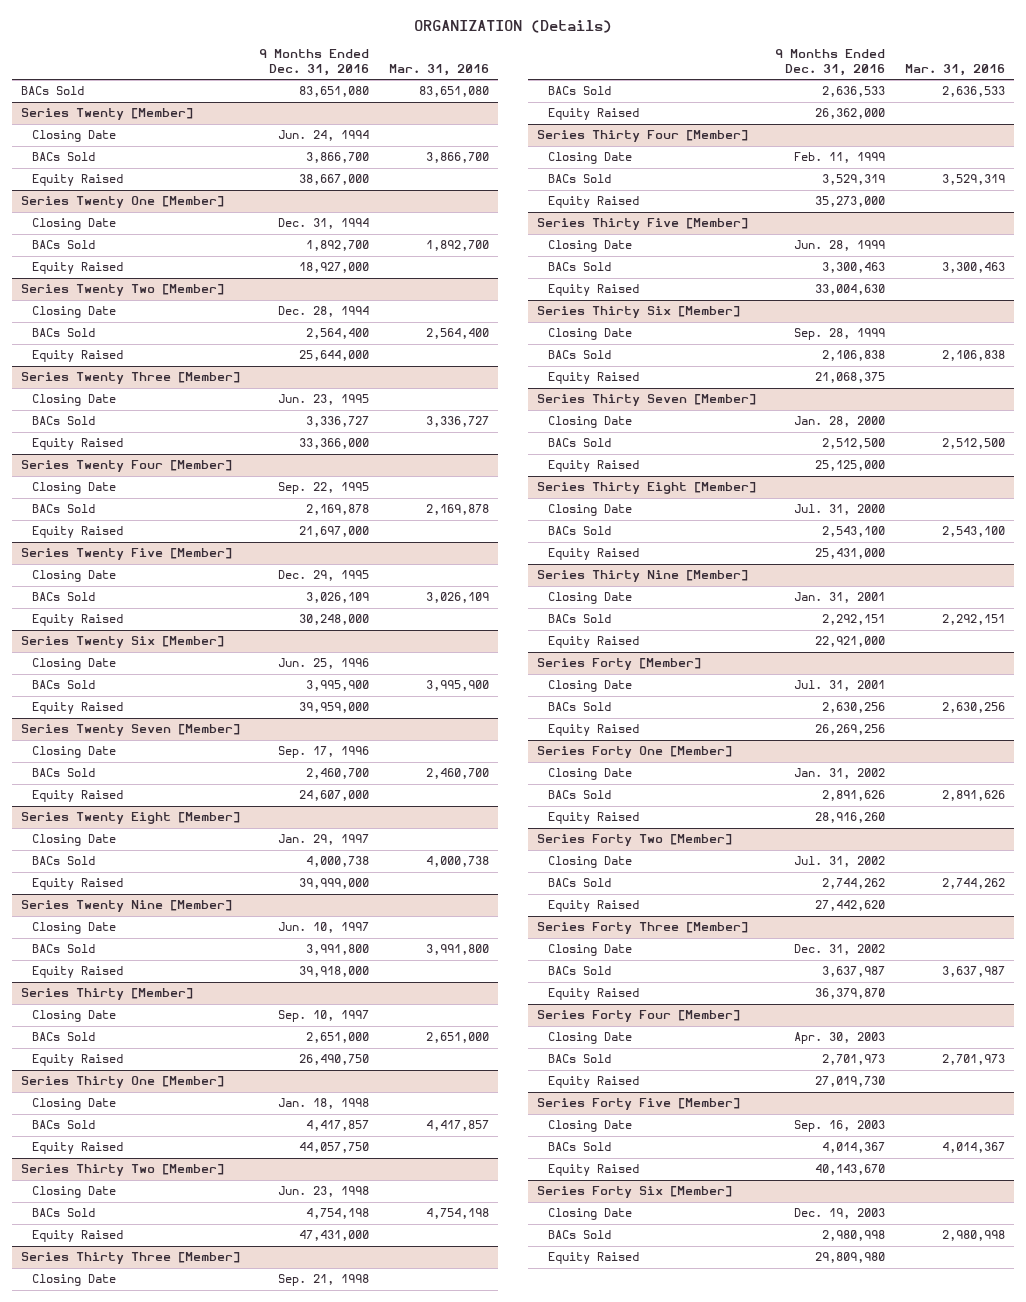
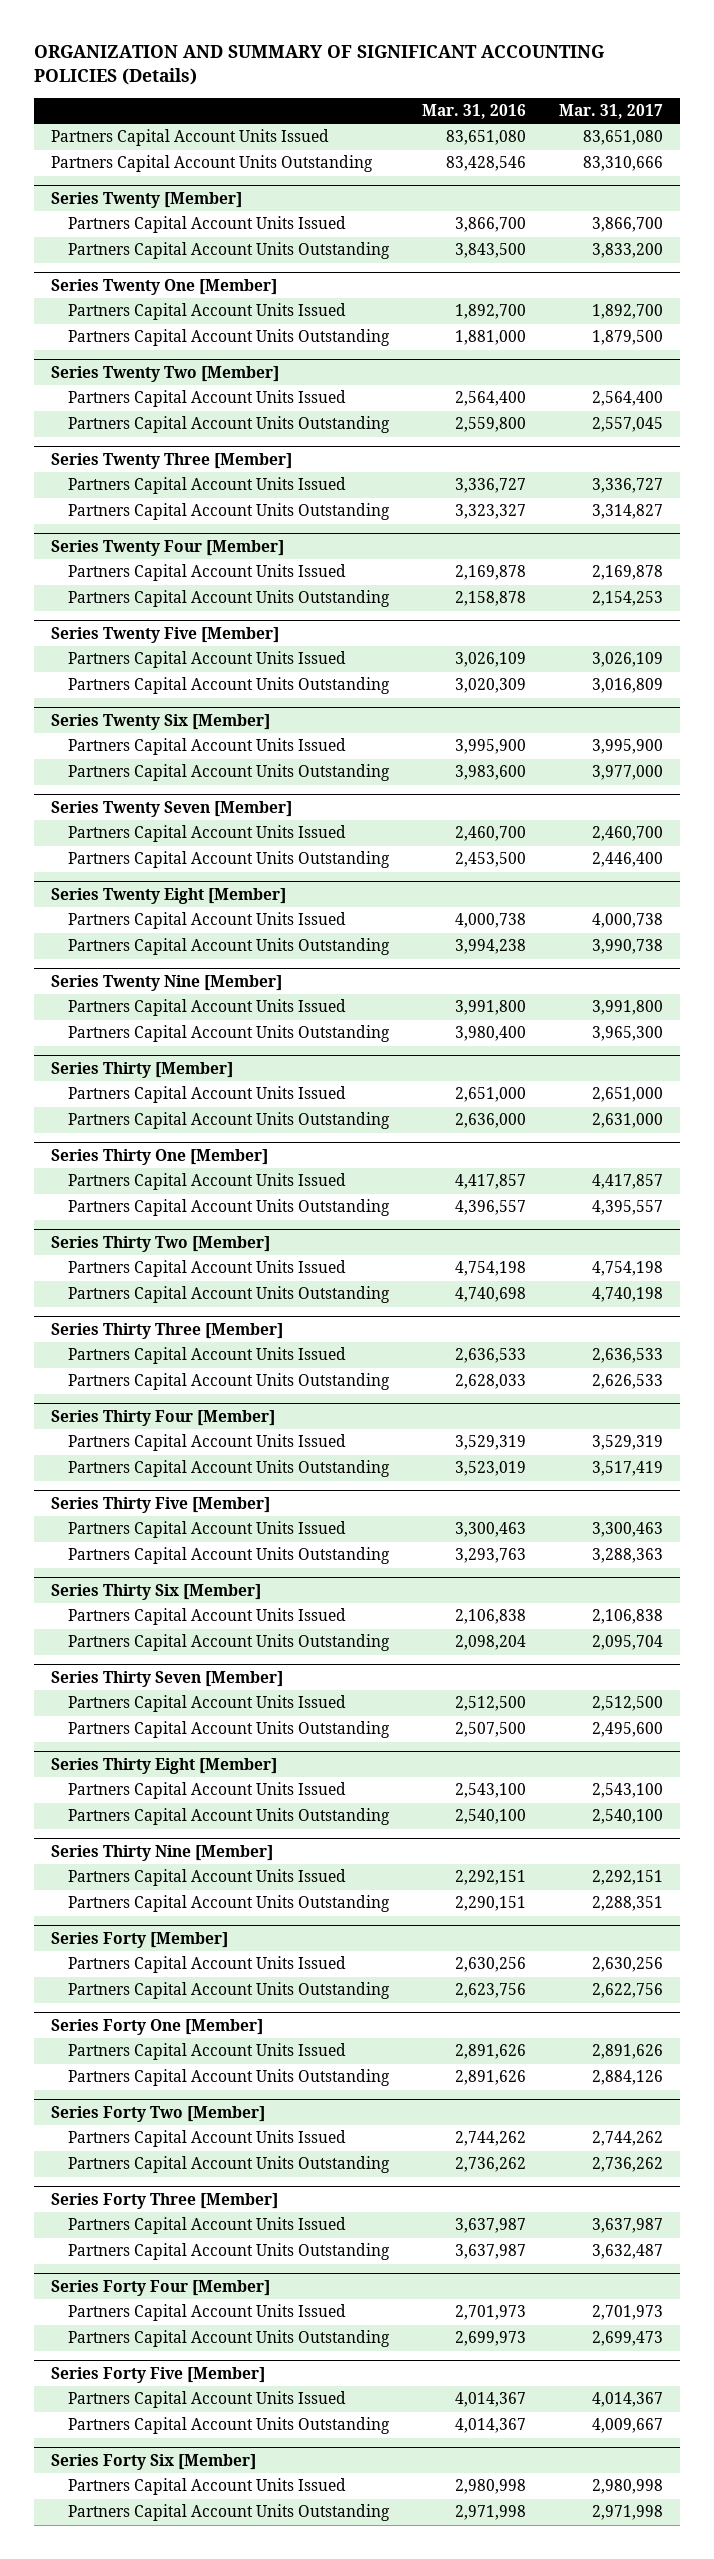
- ORGANIZATION (Details)
+ ORGANIZATION AND SUMMARY OF SIGNIFICANT ACCOUNTING POLICIES (Details)
- | 9 Months Ended Dec. 31, 2016 | Mar. 31, 2016
+ | Mar. 31, 2016 | Mar. 31, 2017
- BACs Sold | 83,651,080 | 83,651,080
+ Partners Capital Account Units Issued | 83,651,080 | 83,651,080
+ Partners Capital Account Units Outstanding | 83,428,546 | 83,310,666
@ Series Twenty [Member]
- Closing Date | Jun. 24, 1994 |
- BACs Sold | 3,866,700 | 3,866,700
- Equity Raised | 38,667,000 |
+ Partners Capital Account Units Issued | 3,866,700 | 3,866,700
+ Partners Capital Account Units Outstanding | 3,843,500 | 3,833,200
@ Series Twenty One [Member]
- Closing Date | Dec. 31, 1994 |
- BACs Sold | 1,892,700 | 1,892,700
- Equity Raised | 18,927,000 |
+ Partners Capital Account Units Issued | 1,892,700 | 1,892,700
+ Partners Capital Account Units Outstanding | 1,881,000 | 1,879,500
@ Series Twenty Two [Member]
- Closing Date | Dec. 28, 1994 |
- BACs Sold | 2,564,400 | 2,564,400
- Equity Raised | 25,644,000 |
+ Partners Capital Account Units Issued | 2,564,400 | 2,564,400
+ Partners Capital Account Units Outstanding | 2,559,800 | 2,557,045
@ Series Twenty Three [Member]
- Closing Date | Jun. 23, 1995 |
- BACs Sold | 3,336,727 | 3,336,727
- Equity Raised | 33,366,000 |
+ Partners Capital Account Units Issued | 3,336,727 | 3,336,727
+ Partners Capital Account Units Outstanding | 3,323,327 | 3,314,827
@ Series Twenty Four [Member]
- Closing Date | Sep. 22, 1995 |
- BACs Sold | 2,169,878 | 2,169,878
- Equity Raised | 21,697,000 |
+ Partners Capital Account Units Issued | 2,169,878 | 2,169,878
+ Partners Capital Account Units Outstanding | 2,158,878 | 2,154,253
@ Series Twenty Five [Member]
- Closing Date | Dec. 29, 1995 |
- BACs Sold | 3,026,109 | 3,026,109
- Equity Raised | 30,248,000 |
+ Partners Capital Account Units Issued | 3,026,109 | 3,026,109
+ Partners Capital Account Units Outstanding | 3,020,309 | 3,016,809
@ Series Twenty Six [Member]
- Closing Date | Jun. 25, 1996 |
- BACs Sold | 3,995,900 | 3,995,900
- Equity Raised | 39,959,000 |
+ Partners Capital Account Units Issued | 3,995,900 | 3,995,900
+ Partners Capital Account Units Outstanding | 3,983,600 | 3,977,000
@ Series Twenty Seven [Member]
- Closing Date | Sep. 17, 1996 |
- BACs Sold | 2,460,700 | 2,460,700
- Equity Raised | 24,607,000 |
+ Partners Capital Account Units Issued | 2,460,700 | 2,460,700
+ Partners Capital Account Units Outstanding | 2,453,500 | 2,446,400
@ Series Twenty Eight [Member]
- Closing Date | Jan. 29, 1997 |
- BACs Sold | 4,000,738 | 4,000,738
- Equity Raised | 39,999,000 |
+ Partners Capital Account Units Issued | 4,000,738 | 4,000,738
+ Partners Capital Account Units Outstanding | 3,994,238 | 3,990,738
@ Series Twenty Nine [Member]
- Closing Date | Jun. 10, 1997 |
- BACs Sold | 3,991,800 | 3,991,800
- Equity Raised | 39,918,000 |
+ Partners Capital Account Units Issued | 3,991,800 | 3,991,800
+ Partners Capital Account Units Outstanding | 3,980,400 | 3,965,300
@ Series Thirty [Member]
- Closing Date | Sep. 10, 1997 |
- BACs Sold | 2,651,000 | 2,651,000
- Equity Raised | 26,490,750 |
+ Partners Capital Account Units Issued | 2,651,000 | 2,651,000
+ Partners Capital Account Units Outstanding | 2,636,000 | 2,631,000
@ Series Thirty One [Member]
- Closing Date | Jan. 18, 1998 |
- BACs Sold | 4,417,857 | 4,417,857
- Equity Raised | 44,057,750 |
+ Partners Capital Account Units Issued | 4,417,857 | 4,417,857
+ Partners Capital Account Units Outstanding | 4,396,557 | 4,395,557
@ Series Thirty Two [Member]
- Closing Date | Jun. 23, 1998 |
- BACs Sold | 4,754,198 | 4,754,198
- Equity Raised | 47,431,000 |
+ Partners Capital Account Units Issued | 4,754,198 | 4,754,198
+ Partners Capital Account Units Outstanding | 4,740,698 | 4,740,198
@ Series Thirty Three [Member]
- Closing Date | Sep. 21, 1998 |
- BACs Sold | 2,636,533 | 2,636,533
- Equity Raised | 26,362,000 |
+ Partners Capital Account Units Issued | 2,636,533 | 2,636,533
+ Partners Capital Account Units Outstanding | 2,628,033 | 2,626,533
@ Series Thirty Four [Member]
- Closing Date | Feb. 11, 1999 |
- BACs Sold | 3,529,319 | 3,529,319
- Equity Raised | 35,273,000 |
+ Partners Capital Account Units Issued | 3,529,319 | 3,529,319
+ Partners Capital Account Units Outstanding | 3,523,019 | 3,517,419
@ Series Thirty Five [Member]
- Closing Date | Jun. 28, 1999 |
- BACs Sold | 3,300,463 | 3,300,463
- Equity Raised | 33,004,630 |
+ Partners Capital Account Units Issued | 3,300,463 | 3,300,463
+ Partners Capital Account Units Outstanding | 3,293,763 | 3,288,363
@ Series Thirty Six [Member]
- Closing Date | Sep. 28, 1999 |
- BACs Sold | 2,106,838 | 2,106,838
- Equity Raised | 21,068,375 |
+ Partners Capital Account Units Issued | 2,106,838 | 2,106,838
+ Partners Capital Account Units Outstanding | 2,098,204 | 2,095,704
@ Series Thirty Seven [Member]
- Closing Date | Jan. 28, 2000 |
- BACs Sold | 2,512,500 | 2,512,500
- Equity Raised | 25,125,000 |
+ Partners Capital Account Units Issued | 2,512,500 | 2,512,500
+ Partners Capital Account Units Outstanding | 2,507,500 | 2,495,600
@ Series Thirty Eight [Member]
- Closing Date | Jul. 31, 2000 |
- BACs Sold | 2,543,100 | 2,543,100
- Equity Raised | 25,431,000 |
+ Partners Capital Account Units Issued | 2,543,100 | 2,543,100
+ Partners Capital Account Units Outstanding | 2,540,100 | 2,540,100
@ Series Thirty Nine [Member]
- Closing Date | Jan. 31, 2001 |
- BACs Sold | 2,292,151 | 2,292,151
- Equity Raised | 22,921,000 |
+ Partners Capital Account Units Issued | 2,292,151 | 2,292,151
+ Partners Capital Account Units Outstanding | 2,290,151 | 2,288,351
@ Series Forty [Member]
- Closing Date | Jul. 31, 2001 |
- BACs Sold | 2,630,256 | 2,630,256
- Equity Raised | 26,269,256 |
+ Partners Capital Account Units Issued | 2,630,256 | 2,630,256
+ Partners Capital Account Units Outstanding | 2,623,756 | 2,622,756
@ Series Forty One [Member]
- Closing Date | Jan. 31, 2002 |
- BACs Sold | 2,891,626 | 2,891,626
- Equity Raised | 28,916,260 |
+ Partners Capital Account Units Issued | 2,891,626 | 2,891,626
+ Partners Capital Account Units Outstanding | 2,891,626 | 2,884,126
@ Series Forty Two [Member]
- Closing Date | Jul. 31, 2002 |
- BACs Sold | 2,744,262 | 2,744,262
- Equity Raised | 27,442,620 |
+ Partners Capital Account Units Issued | 2,744,262 | 2,744,262
+ Partners Capital Account Units Outstanding | 2,736,262 | 2,736,262
@ Series Forty Three [Member]
- Closing Date | Dec. 31, 2002 |
- BACs Sold | 3,637,987 | 3,637,987
- Equity Raised | 36,379,870 |
+ Partners Capital Account Units Issued | 3,637,987 | 3,637,987
+ Partners Capital Account Units Outstanding | 3,637,987 | 3,632,487
@ Series Forty Four [Member]
- Closing Date | Apr. 30, 2003 |
- BACs Sold | 2,701,973 | 2,701,973
- Equity Raised | 27,019,730 |
+ Partners Capital Account Units Issued | 2,701,973 | 2,701,973
+ Partners Capital Account Units Outstanding | 2,699,973 | 2,699,473
@ Series Forty Five [Member]
- Closing Date | Sep. 16, 2003 |
- BACs Sold | 4,014,367 | 4,014,367
- Equity Raised | 40,143,670 |
+ Partners Capital Account Units Issued | 4,014,367 | 4,014,367
+ Partners Capital Account Units Outstanding | 4,014,367 | 4,009,667
@ Series Forty Six [Member]
- Closing Date | Dec. 19, 2003 |
- BACs Sold | 2,980,998 | 2,980,998
- Equity Raised | 29,809,980 |
+ Partners Capital Account Units Issued | 2,980,998 | 2,980,998
+ Partners Capital Account Units Outstanding | 2,971,998 | 2,971,998

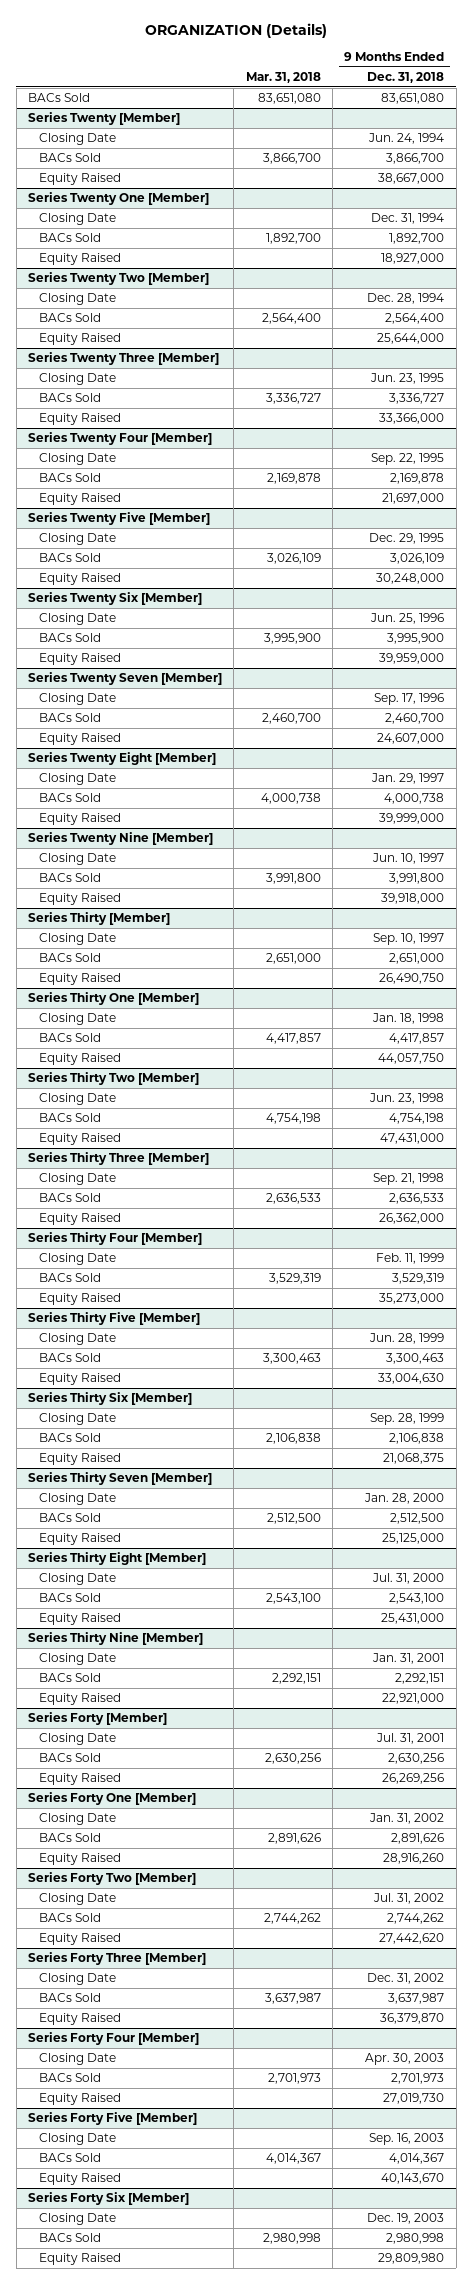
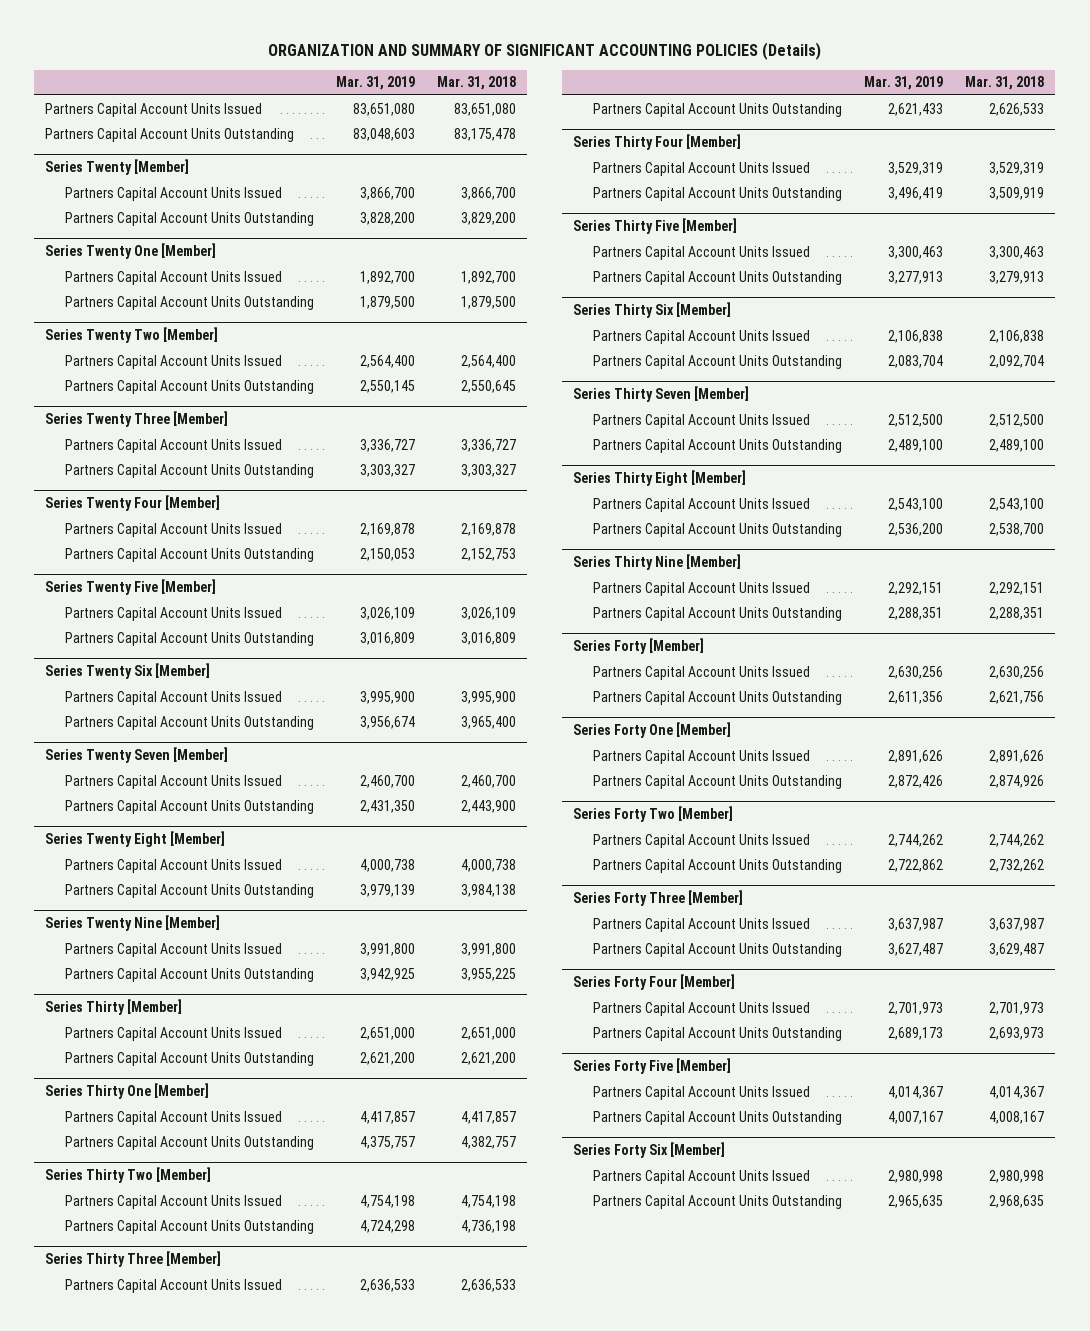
- ORGANIZATION (Details)
+ ORGANIZATION AND SUMMARY OF SIGNIFICANT ACCOUNTING POLICIES (Details)
- | Mar. 31, 2018 | 9 Months Ended Dec. 31, 2018
+ | Mar. 31, 2019 | Mar. 31, 2018
- BACs Sold | 83,651,080 | 83,651,080
+ Partners Capital Account Units Issued | 83,651,080 | 83,651,080
+ Partners Capital Account Units Outstanding | 83,048,603 | 83,175,478
@ Series Twenty [Member]
- Closing Date | | Jun. 24, 1994
- BACs Sold | 3,866,700 | 3,866,700
- Equity Raised | | 38,667,000
+ Partners Capital Account Units Issued | 3,866,700 | 3,866,700
+ Partners Capital Account Units Outstanding | 3,828,200 | 3,829,200
@ Series Twenty One [Member]
- Closing Date | | Dec. 31, 1994
- BACs Sold | 1,892,700 | 1,892,700
- Equity Raised | | 18,927,000
+ Partners Capital Account Units Issued | 1,892,700 | 1,892,700
+ Partners Capital Account Units Outstanding | 1,879,500 | 1,879,500
@ Series Twenty Two [Member]
- Closing Date | | Dec. 28, 1994
- BACs Sold | 2,564,400 | 2,564,400
- Equity Raised | | 25,644,000
+ Partners Capital Account Units Issued | 2,564,400 | 2,564,400
+ Partners Capital Account Units Outstanding | 2,550,145 | 2,550,645
@ Series Twenty Three [Member]
- Closing Date | | Jun. 23, 1995
- BACs Sold | 3,336,727 | 3,336,727
- Equity Raised | | 33,366,000
+ Partners Capital Account Units Issued | 3,336,727 | 3,336,727
+ Partners Capital Account Units Outstanding | 3,303,327 | 3,303,327
@ Series Twenty Four [Member]
- Closing Date | | Sep. 22, 1995
- BACs Sold | 2,169,878 | 2,169,878
- Equity Raised | | 21,697,000
+ Partners Capital Account Units Issued | 2,169,878 | 2,169,878
+ Partners Capital Account Units Outstanding | 2,150,053 | 2,152,753
@ Series Twenty Five [Member]
- Closing Date | | Dec. 29, 1995
- BACs Sold | 3,026,109 | 3,026,109
- Equity Raised | | 30,248,000
+ Partners Capital Account Units Issued | 3,026,109 | 3,026,109
+ Partners Capital Account Units Outstanding | 3,016,809 | 3,016,809
@ Series Twenty Six [Member]
- Closing Date | | Jun. 25, 1996
- BACs Sold | 3,995,900 | 3,995,900
- Equity Raised | | 39,959,000
+ Partners Capital Account Units Issued | 3,995,900 | 3,995,900
+ Partners Capital Account Units Outstanding | 3,956,674 | 3,965,400
@ Series Twenty Seven [Member]
- Closing Date | | Sep. 17, 1996
- BACs Sold | 2,460,700 | 2,460,700
- Equity Raised | | 24,607,000
+ Partners Capital Account Units Issued | 2,460,700 | 2,460,700
+ Partners Capital Account Units Outstanding | 2,431,350 | 2,443,900
@ Series Twenty Eight [Member]
- Closing Date | | Jan. 29, 1997
- BACs Sold | 4,000,738 | 4,000,738
- Equity Raised | | 39,999,000
+ Partners Capital Account Units Issued | 4,000,738 | 4,000,738
+ Partners Capital Account Units Outstanding | 3,979,139 | 3,984,138
@ Series Twenty Nine [Member]
- Closing Date | | Jun. 10, 1997
- BACs Sold | 3,991,800 | 3,991,800
- Equity Raised | | 39,918,000
+ Partners Capital Account Units Issued | 3,991,800 | 3,991,800
+ Partners Capital Account Units Outstanding | 3,942,925 | 3,955,225
@ Series Thirty [Member]
- Closing Date | | Sep. 10, 1997
- BACs Sold | 2,651,000 | 2,651,000
- Equity Raised | | 26,490,750
+ Partners Capital Account Units Issued | 2,651,000 | 2,651,000
+ Partners Capital Account Units Outstanding | 2,621,200 | 2,621,200
@ Series Thirty One [Member]
- Closing Date | | Jan. 18, 1998
- BACs Sold | 4,417,857 | 4,417,857
- Equity Raised | | 44,057,750
+ Partners Capital Account Units Issued | 4,417,857 | 4,417,857
+ Partners Capital Account Units Outstanding | 4,375,757 | 4,382,757
@ Series Thirty Two [Member]
- Closing Date | | Jun. 23, 1998
- BACs Sold | 4,754,198 | 4,754,198
- Equity Raised | | 47,431,000
+ Partners Capital Account Units Issued | 4,754,198 | 4,754,198
+ Partners Capital Account Units Outstanding | 4,724,298 | 4,736,198
@ Series Thirty Three [Member]
- Closing Date | | Sep. 21, 1998
- BACs Sold | 2,636,533 | 2,636,533
- Equity Raised | | 26,362,000
+ Partners Capital Account Units Issued | 2,636,533 | 2,636,533
+ Partners Capital Account Units Outstanding | 2,621,433 | 2,626,533
@ Series Thirty Four [Member]
- Closing Date | | Feb. 11, 1999
- BACs Sold | 3,529,319 | 3,529,319
- Equity Raised | | 35,273,000
+ Partners Capital Account Units Issued | 3,529,319 | 3,529,319
+ Partners Capital Account Units Outstanding | 3,496,419 | 3,509,919
@ Series Thirty Five [Member]
- Closing Date | | Jun. 28, 1999
- BACs Sold | 3,300,463 | 3,300,463
- Equity Raised | | 33,004,630
+ Partners Capital Account Units Issued | 3,300,463 | 3,300,463
+ Partners Capital Account Units Outstanding | 3,277,913 | 3,279,913
@ Series Thirty Six [Member]
- Closing Date | | Sep. 28, 1999
- BACs Sold | 2,106,838 | 2,106,838
- Equity Raised | | 21,068,375
+ Partners Capital Account Units Issued | 2,106,838 | 2,106,838
+ Partners Capital Account Units Outstanding | 2,083,704 | 2,092,704
@ Series Thirty Seven [Member]
- Closing Date | | Jan. 28, 2000
- BACs Sold | 2,512,500 | 2,512,500
- Equity Raised | | 25,125,000
+ Partners Capital Account Units Issued | 2,512,500 | 2,512,500
+ Partners Capital Account Units Outstanding | 2,489,100 | 2,489,100
@ Series Thirty Eight [Member]
- Closing Date | | Jul. 31, 2000
- BACs Sold | 2,543,100 | 2,543,100
- Equity Raised | | 25,431,000
+ Partners Capital Account Units Issued | 2,543,100 | 2,543,100
+ Partners Capital Account Units Outstanding | 2,536,200 | 2,538,700
@ Series Thirty Nine [Member]
- Closing Date | | Jan. 31, 2001
- BACs Sold | 2,292,151 | 2,292,151
- Equity Raised | | 22,921,000
+ Partners Capital Account Units Issued | 2,292,151 | 2,292,151
+ Partners Capital Account Units Outstanding | 2,288,351 | 2,288,351
@ Series Forty [Member]
- Closing Date | | Jul. 31, 2001
- BACs Sold | 2,630,256 | 2,630,256
- Equity Raised | | 26,269,256
+ Partners Capital Account Units Issued | 2,630,256 | 2,630,256
+ Partners Capital Account Units Outstanding | 2,611,356 | 2,621,756
@ Series Forty One [Member]
- Closing Date | | Jan. 31, 2002
- BACs Sold | 2,891,626 | 2,891,626
- Equity Raised | | 28,916,260
+ Partners Capital Account Units Issued | 2,891,626 | 2,891,626
+ Partners Capital Account Units Outstanding | 2,872,426 | 2,874,926
@ Series Forty Two [Member]
- Closing Date | | Jul. 31, 2002
- BACs Sold | 2,744,262 | 2,744,262
- Equity Raised | | 27,442,620
+ Partners Capital Account Units Issued | 2,744,262 | 2,744,262
+ Partners Capital Account Units Outstanding | 2,722,862 | 2,732,262
@ Series Forty Three [Member]
- Closing Date | | Dec. 31, 2002
- BACs Sold | 3,637,987 | 3,637,987
- Equity Raised | | 36,379,870
+ Partners Capital Account Units Issued | 3,637,987 | 3,637,987
+ Partners Capital Account Units Outstanding | 3,627,487 | 3,629,487
@ Series Forty Four [Member]
- Closing Date | | Apr. 30, 2003
- BACs Sold | 2,701,973 | 2,701,973
- Equity Raised | | 27,019,730
+ Partners Capital Account Units Issued | 2,701,973 | 2,701,973
+ Partners Capital Account Units Outstanding | 2,689,173 | 2,693,973
@ Series Forty Five [Member]
- Closing Date | | Sep. 16, 2003
- BACs Sold | 4,014,367 | 4,014,367
- Equity Raised | | 40,143,670
+ Partners Capital Account Units Issued | 4,014,367 | 4,014,367
+ Partners Capital Account Units Outstanding | 4,007,167 | 4,008,167
@ Series Forty Six [Member]
- Closing Date | | Dec. 19, 2003
- BACs Sold | 2,980,998 | 2,980,998
- Equity Raised | | 29,809,980
+ Partners Capital Account Units Issued | 2,980,998 | 2,980,998
+ Partners Capital Account Units Outstanding | 2,965,635 | 2,968,635

